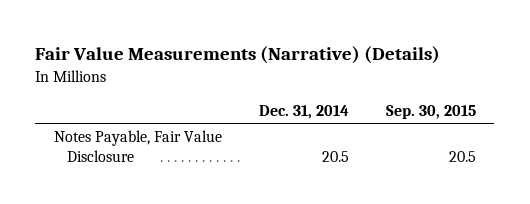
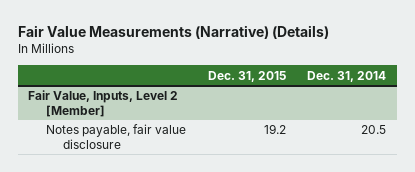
- | Dec. 31, 2014 | Sep. 30, 2015
+ | Dec. 31, 2015 | Dec. 31, 2014
- Notes Payable, Fair Value Disclosure | 20.5 | 20.5
+ Fair Value, Inputs, Level 2 [Member]
+ Notes payable, fair value disclosure | 19.2 | 20.5

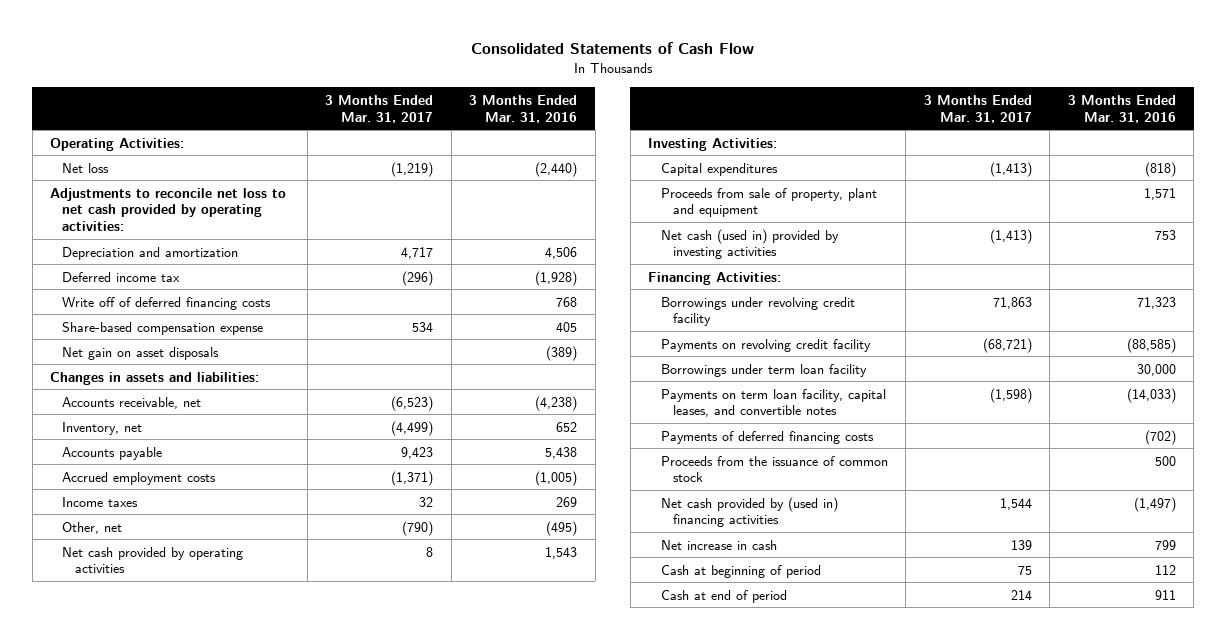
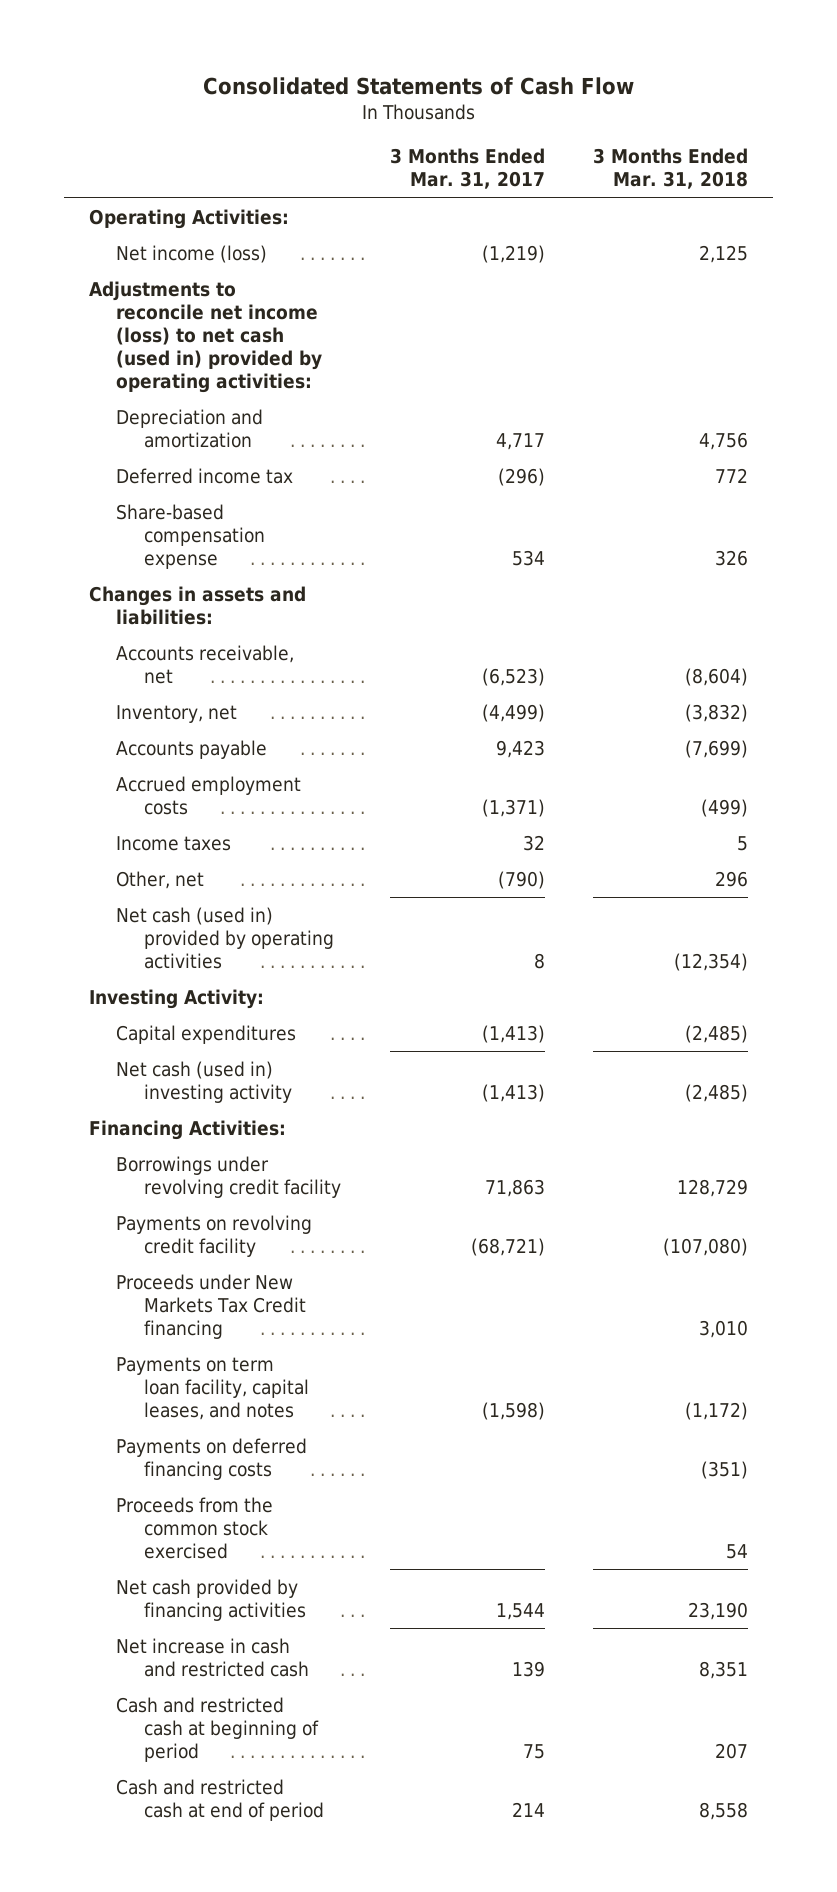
- | 3 Months Ended Mar. 31, 2017 | 3 Months Ended Mar. 31, 2016
+ | 3 Months Ended Mar. 31, 2017 | 3 Months Ended Mar. 31, 2018
- Net loss | (1,219) | (2,440)
- Adjustments to reconcile net loss to net cash provided by operating activities:
+ Net income (loss) | (1,219) | 2,125
+ Adjustments to reconcile net income (loss) to net cash (used in) provided by operating activities:
- Write off of deferred financing costs | | 768
- Net gain on asset disposals | | (389)
- Net cash provided by operating activities | 8 | 1,543
- Investing Activities:
+ Net cash (used in) provided by operating activities | 8 | (12,354)
+ Investing Activity:
- Proceeds from sale of property, plant and equipment | | 1,571
- Net cash (used in) provided by investing activities | (1,413) | 753
+ Net cash (used in) investing activity | (1,413) | (2,485)
- Borrowings under term loan facility | | 30,000
- Payments on term loan facility, capital leases, and convertible notes | (1,598) | (14,033)
- Payments of deferred financing costs | | (702)
- Proceeds from the issuance of common stock | | 500
- Net cash provided by (used in) financing activities | 1,544 | (1,497)
- Net increase in cash | 139 | 799
- Cash at beginning of period | 75 | 112
- Cash at end of period | 214 | 911
+ Proceeds under New Markets Tax Credit financing | | 3,010
+ Payments on term loan facility, capital leases, and notes | (1,598) | (1,172)
+ Payments on deferred financing costs | | (351)
+ Proceeds from the common stock exercised | | 54
+ Net cash provided by financing activities | 1,544 | 23,190
+ Net increase in cash and restricted cash | 139 | 8,351
+ Cash and restricted cash at beginning of period | 75 | 207
+ Cash and restricted cash at end of period | 214 | 8,558

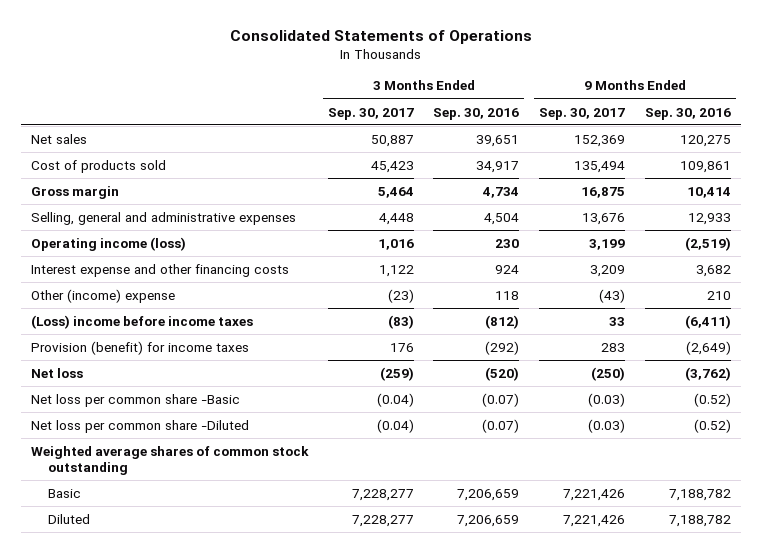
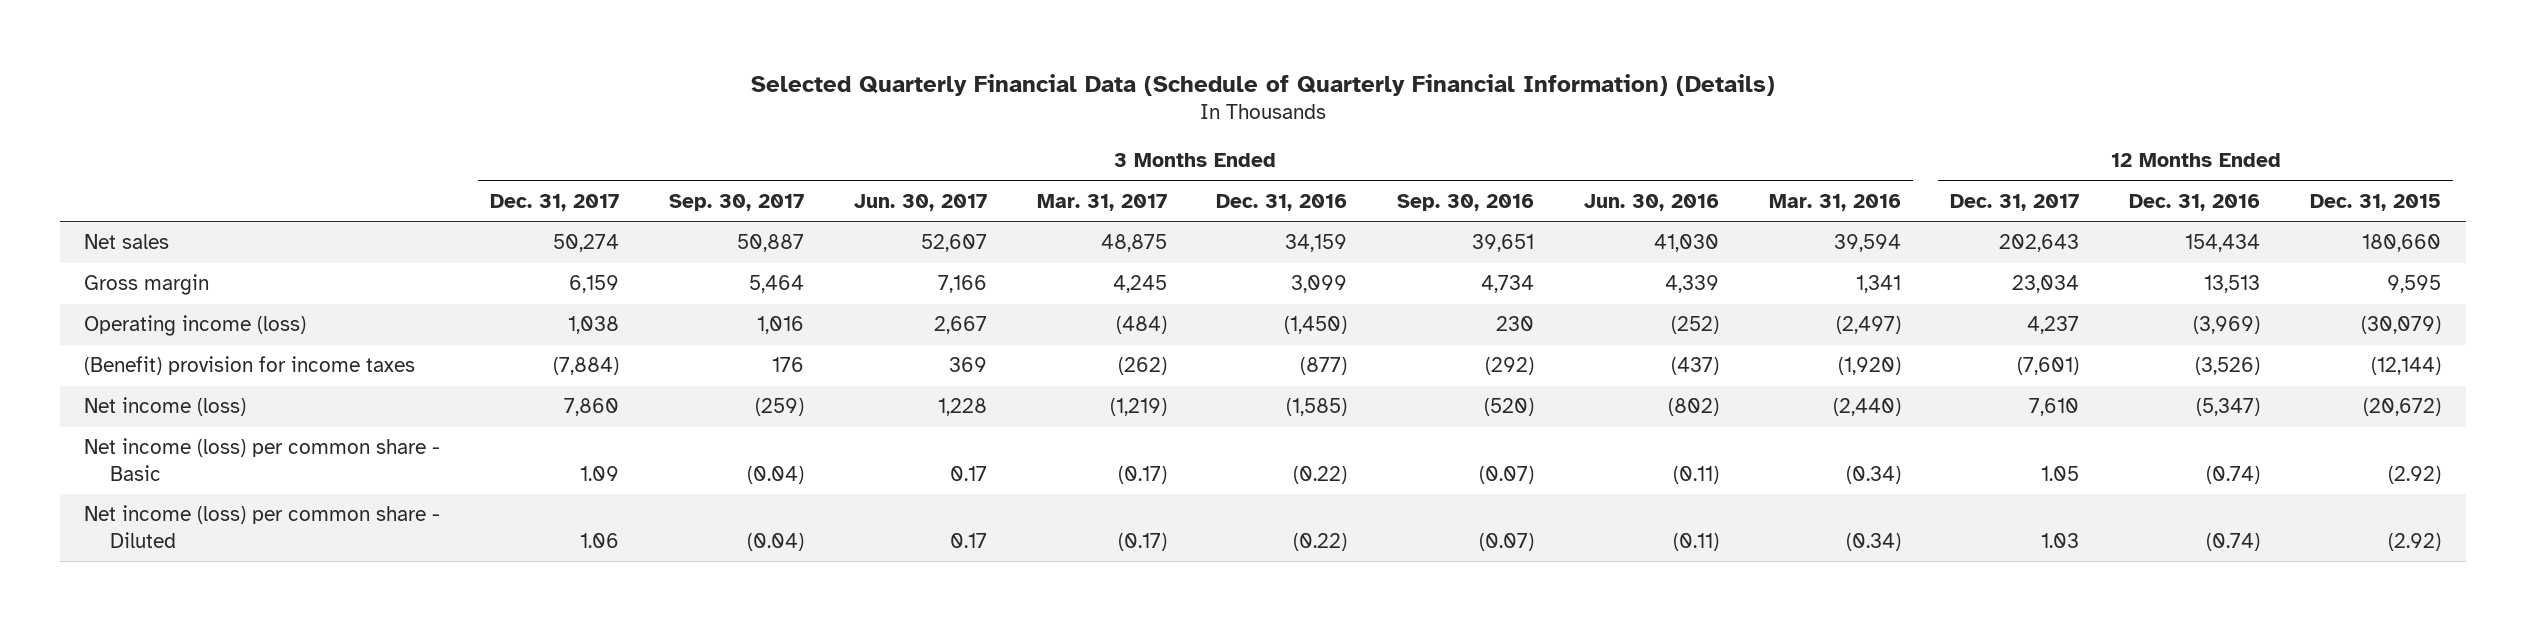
- Consolidated Statements of Operations
+ Selected Quarterly Financial Data (Schedule of Quarterly Financial Information) (Details)
- | 3 Months Ended Sep. 30, 2017 | 3 Months Ended Sep. 30, 2016 | 9 Months Ended Sep. 30, 2017 | 9 Months Ended Sep. 30, 2016
+ | 3 Months Ended Dec. 31, 2017 | 3 Months Ended Sep. 30, 2017 | 3 Months Ended Jun. 30, 2017 | 3 Months Ended Mar. 31, 2017 | 3 Months Ended Dec. 31, 2016 | 3 Months Ended Sep. 30, 2016 | 3 Months Ended Jun. 30, 2016 | 3 Months Ended Mar. 31, 2016 | 12 Months Ended Dec. 31, 2017 | 12 Months Ended Dec. 31, 2016 | 12 Months Ended Dec. 31, 2015
- Cost of products sold | 45,423 | 34,917 | 135,494 | 109,861
- Selling, general and administrative expenses | 4,448 | 4,504 | 13,676 | 12,933
- Interest expense and other financing costs | 1,122 | 924 | 3,209 | 3,682
- Other (income) expense | (23) | 118 | (43) | 210
- (Loss) income before income taxes | (83) | (812) | 33 | (6,411)
- Provision (benefit) for income taxes | 176 | (292) | 283 | (2,649)
- Net loss | (259) | (520) | (250) | (3,762)
- Net loss per common share -Basic | (0.04) | (0.07) | (0.03) | (0.52)
- Net loss per common share -Diluted | (0.04) | (0.07) | (0.03) | (0.52)
- Weighted average shares of common stock outstanding
- Basic | 7,228,277 | 7,206,659 | 7,221,426 | 7,188,782
- Diluted | 7,228,277 | 7,206,659 | 7,221,426 | 7,188,782
+ (Benefit) provision for income taxes | (7,884) | 176 | 369 | (262) | (877) | (292) | (437) | (1,920) | (7,601) | (3,526) | (12,144)
+ Net income (loss) | 7,860 | (259) | 1,228 | (1,219) | (1,585) | (520) | (802) | (2,440) | 7,610 | (5,347) | (20,672)
+ Net income (loss) per common share - Basic | 1.09 | (0.04) | 0.17 | (0.17) | (0.22) | (0.07) | (0.11) | (0.34) | 1.05 | (0.74) | (2.92)
+ Net income (loss) per common share - Diluted | 1.06 | (0.04) | 0.17 | (0.17) | (0.22) | (0.07) | (0.11) | (0.34) | 1.03 | (0.74) | (2.92)

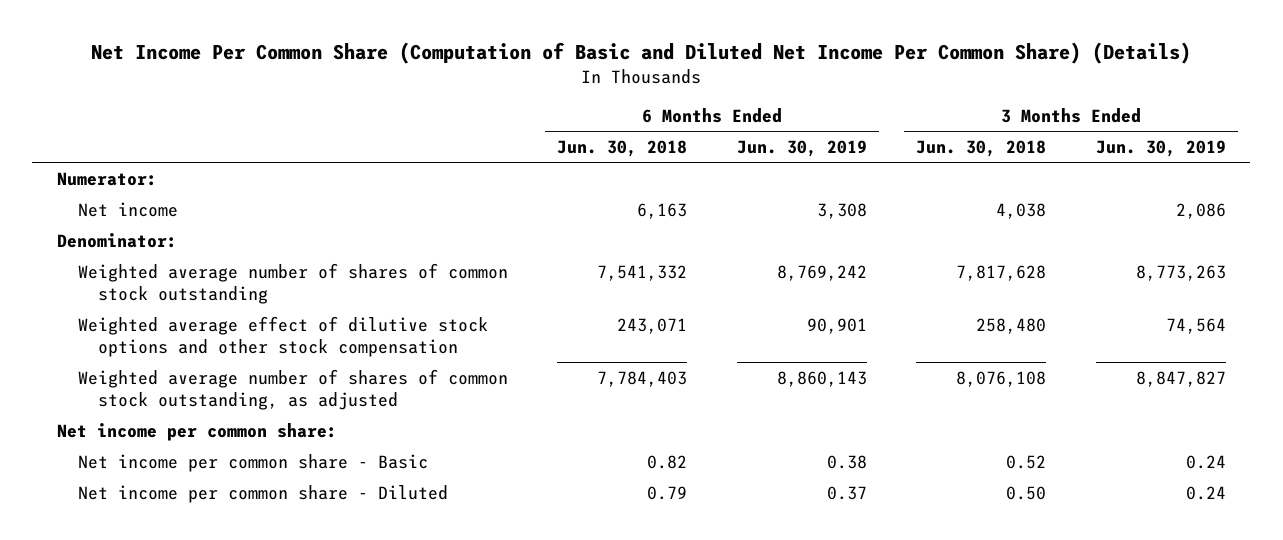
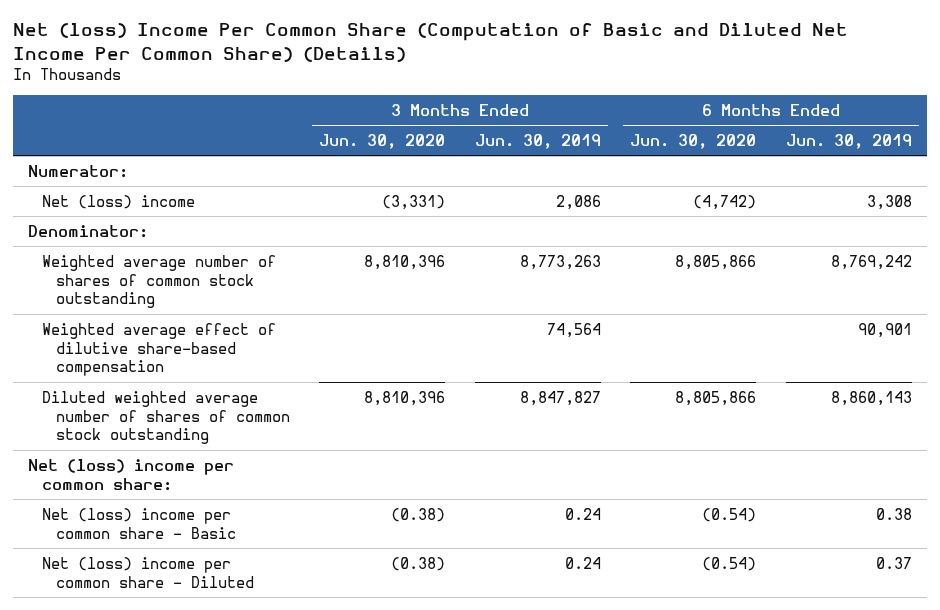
- Net Income Per Common Share (Computation of Basic and Diluted Net Income Per Common Share) (Details)
+ Net (loss) Income Per Common Share (Computation of Basic and Diluted Net Income Per Common Share) (Details)
- | 6 Months Ended Jun. 30, 2018 | 6 Months Ended Jun. 30, 2019 | 3 Months Ended Jun. 30, 2018 | 3 Months Ended Jun. 30, 2019
+ | 3 Months Ended Jun. 30, 2020 | 3 Months Ended Jun. 30, 2019 | 6 Months Ended Jun. 30, 2020 | 6 Months Ended Jun. 30, 2019
- Net income | 6,163 | 3,308 | 4,038 | 2,086
+ Net (loss) income | (3,331) | 2,086 | (4,742) | 3,308
- Weighted average effect of dilutive stock options and other stock compensation | 243,071 | 90,901 | 258,480 | 74,564
- Weighted average number of shares of common stock outstanding, as adjusted | 7,784,403 | 8,860,143 | 8,076,108 | 8,847,827
- Net income per common share:
- Net income per common share - Basic | 0.82 | 0.38 | 0.52 | 0.24
- Net income per common share - Diluted | 0.79 | 0.37 | 0.50 | 0.24
+ Weighted average effect of dilutive share-based compensation | | 74,564 | | 90,901
+ Diluted weighted average number of shares of common stock outstanding | 8,810,396 | 8,847,827 | 8,805,866 | 8,860,143
+ Net (loss) income per common share:
+ Net (loss) income per common share - Basic | (0.38) | 0.24 | (0.54) | 0.38
+ Net (loss) income per common share - Diluted | (0.38) | 0.24 | (0.54) | 0.37

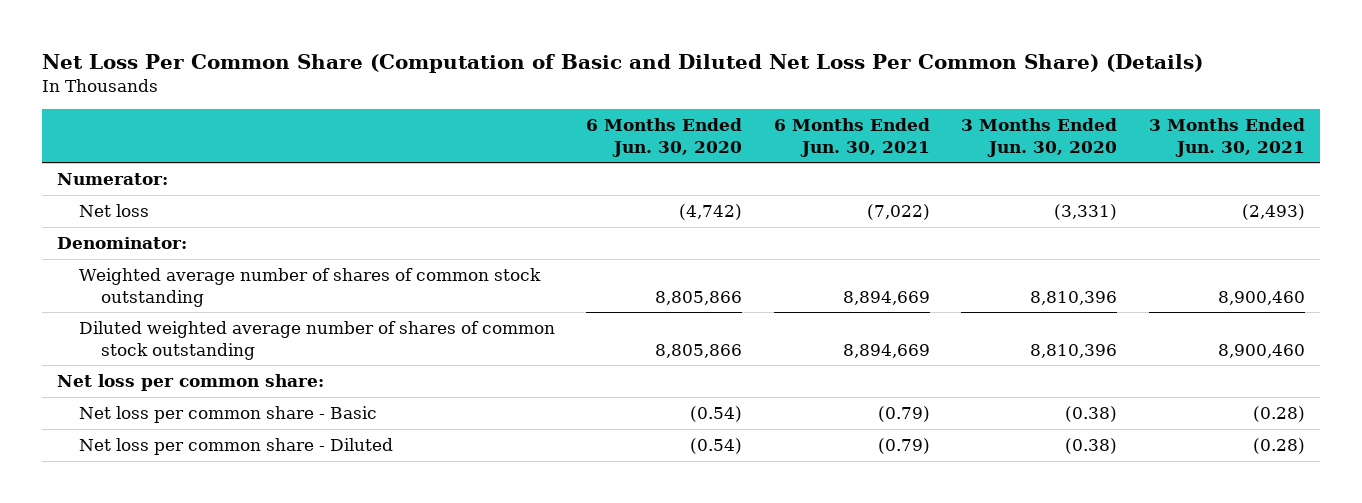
- Net (loss) Income Per Common Share (Computation of Basic and Diluted Net Income Per Common Share) (Details)
+ Net Loss Per Common Share (Computation of Basic and Diluted Net Loss Per Common Share) (Details)
- | 3 Months Ended Jun. 30, 2020 | 3 Months Ended Jun. 30, 2019 | 6 Months Ended Jun. 30, 2020 | 6 Months Ended Jun. 30, 2019
+ | 6 Months Ended Jun. 30, 2020 | 6 Months Ended Jun. 30, 2021 | 3 Months Ended Jun. 30, 2020 | 3 Months Ended Jun. 30, 2021
- Net (loss) income | (3,331) | 2,086 | (4,742) | 3,308
+ Net loss | (4,742) | (7,022) | (3,331) | (2,493)
- Weighted average effect of dilutive share-based compensation | | 74,564 | | 90,901
- Net (loss) income per common share:
- Net (loss) income per common share - Basic | (0.38) | 0.24 | (0.54) | 0.38
- Net (loss) income per common share - Diluted | (0.38) | 0.24 | (0.54) | 0.37
+ Net loss per common share:
+ Net loss per common share - Basic | (0.54) | (0.79) | (0.38) | (0.28)
+ Net loss per common share - Diluted | (0.54) | (0.79) | (0.38) | (0.28)

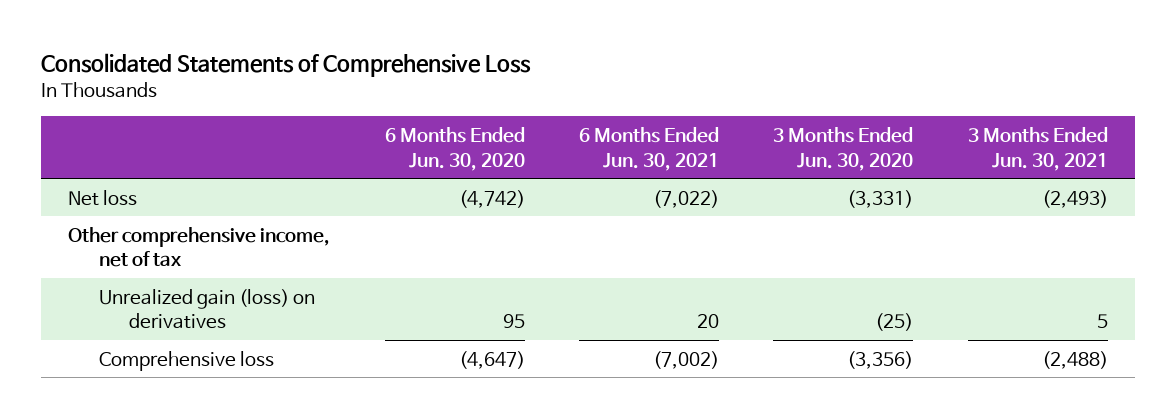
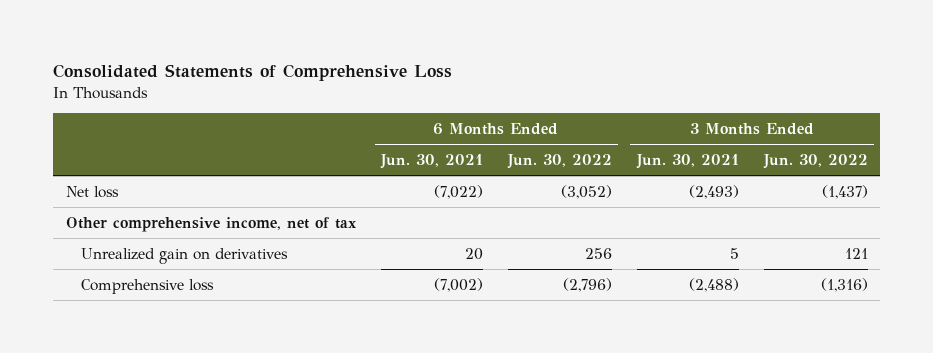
- | 6 Months Ended Jun. 30, 2020 | 6 Months Ended Jun. 30, 2021 | 3 Months Ended Jun. 30, 2020 | 3 Months Ended Jun. 30, 2021
+ | 6 Months Ended Jun. 30, 2021 | 6 Months Ended Jun. 30, 2022 | 3 Months Ended Jun. 30, 2021 | 3 Months Ended Jun. 30, 2022
- Unrealized gain (loss) on derivatives | 95 | 20 | (25) | 5
+ Unrealized gain on derivatives | 20 | 256 | 5 | 121

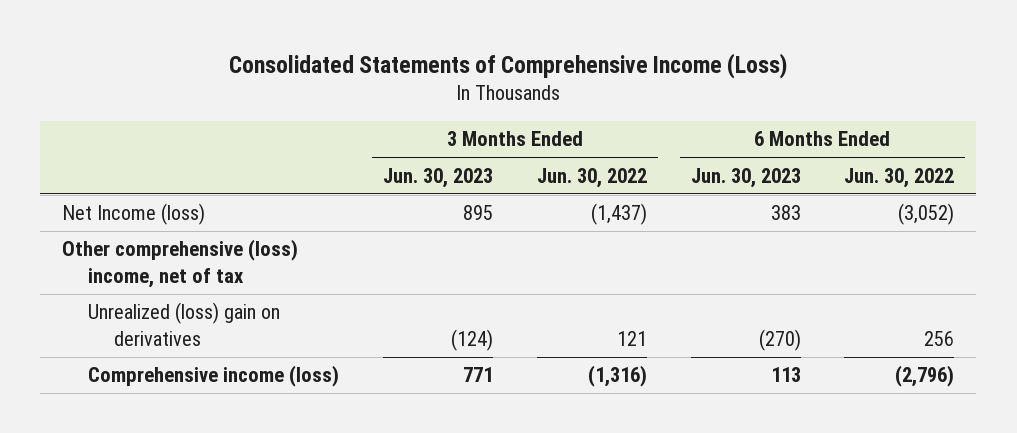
- Consolidated Statements of Comprehensive Loss
+ Consolidated Statements of Comprehensive Income (Loss)
- | 6 Months Ended Jun. 30, 2021 | 6 Months Ended Jun. 30, 2022 | 3 Months Ended Jun. 30, 2021 | 3 Months Ended Jun. 30, 2022
+ | 3 Months Ended Jun. 30, 2023 | 3 Months Ended Jun. 30, 2022 | 6 Months Ended Jun. 30, 2023 | 6 Months Ended Jun. 30, 2022
- Net loss | (7,022) | (3,052) | (2,493) | (1,437)
- Other comprehensive income, net of tax
- Unrealized gain on derivatives | 20 | 256 | 5 | 121
- Comprehensive loss | (7,002) | (2,796) | (2,488) | (1,316)
+ Net Income (loss) | 895 | (1,437) | 383 | (3,052)
+ Other comprehensive (loss) income, net of tax
+ Unrealized (loss) gain on derivatives | (124) | 121 | (270) | 256
+ Comprehensive income (loss) | 771 | (1,316) | 113 | (2,796)

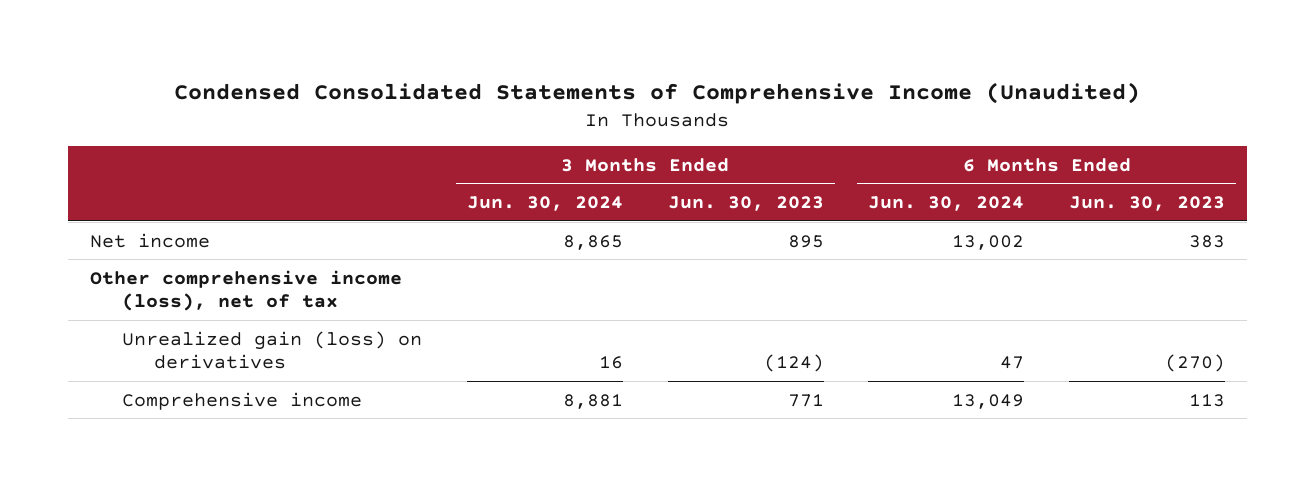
- Consolidated Statements of Comprehensive Income (Loss)
+ Condensed Consolidated Statements of Comprehensive Income (Unaudited)
- | 3 Months Ended Jun. 30, 2023 | 3 Months Ended Jun. 30, 2022 | 6 Months Ended Jun. 30, 2023 | 6 Months Ended Jun. 30, 2022
+ | 3 Months Ended Jun. 30, 2024 | 3 Months Ended Jun. 30, 2023 | 6 Months Ended Jun. 30, 2024 | 6 Months Ended Jun. 30, 2023
- Net Income (loss) | 895 | (1,437) | 383 | (3,052)
- Other comprehensive (loss) income, net of tax
- Unrealized (loss) gain on derivatives | (124) | 121 | (270) | 256
- Comprehensive income (loss) | 771 | (1,316) | 113 | (2,796)
+ Net income | 8,865 | 895 | 13,002 | 383
+ Other comprehensive income (loss), net of tax
+ Unrealized gain (loss) on derivatives | 16 | (124) | 47 | (270)
+ Comprehensive income | 8,881 | 771 | 13,049 | 113

